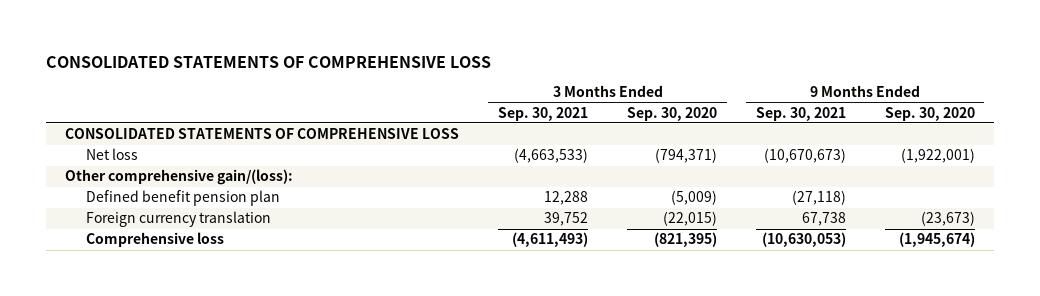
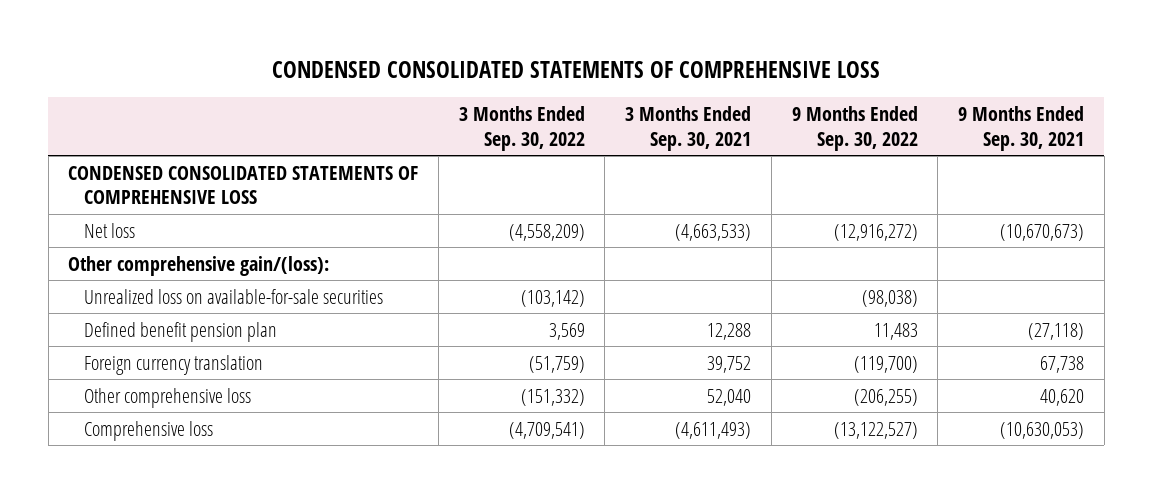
- CONSOLIDATED STATEMENTS OF COMPREHENSIVE LOSS
+ CONDENSED CONSOLIDATED STATEMENTS OF COMPREHENSIVE LOSS
- | 3 Months Ended Sep. 30, 2021 | 3 Months Ended Sep. 30, 2020 | 9 Months Ended Sep. 30, 2021 | 9 Months Ended Sep. 30, 2020
+ | 3 Months Ended Sep. 30, 2022 | 3 Months Ended Sep. 30, 2021 | 9 Months Ended Sep. 30, 2022 | 9 Months Ended Sep. 30, 2021
- CONSOLIDATED STATEMENTS OF COMPREHENSIVE LOSS
+ CONDENSED CONSOLIDATED STATEMENTS OF COMPREHENSIVE LOSS
+ Unrealized loss on available-for-sale securities | (103,142) | | (98,038) |
+ Other comprehensive loss | (151,332) | 52,040 | (206,255) | 40,620

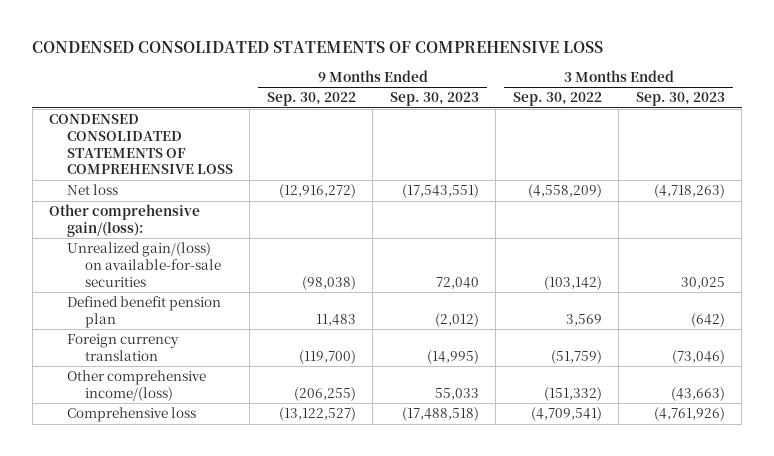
- | 3 Months Ended Sep. 30, 2022 | 3 Months Ended Sep. 30, 2021 | 9 Months Ended Sep. 30, 2022 | 9 Months Ended Sep. 30, 2021
+ | 9 Months Ended Sep. 30, 2022 | 9 Months Ended Sep. 30, 2023 | 3 Months Ended Sep. 30, 2022 | 3 Months Ended Sep. 30, 2023
- Unrealized loss on available-for-sale securities | (103,142) | | (98,038) |
+ Unrealized gain/(loss) on available-for-sale securities | (98,038) | 72,040 | (103,142) | 30,025
- Other comprehensive loss | (151,332) | 52,040 | (206,255) | 40,620
+ Other comprehensive income/(loss) | (206,255) | 55,033 | (151,332) | (43,663)

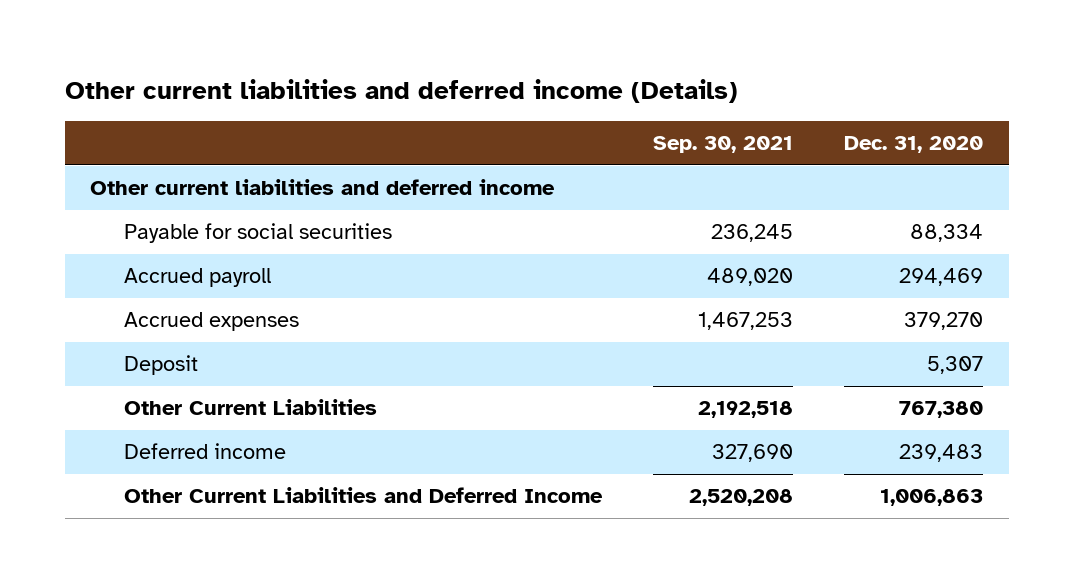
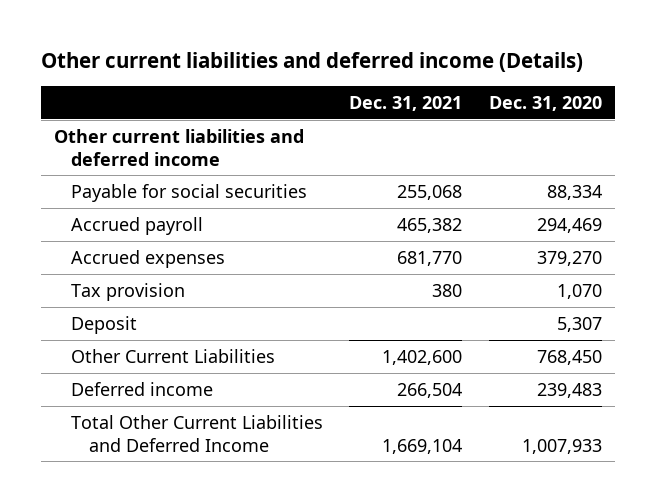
- | Sep. 30, 2021 | Dec. 31, 2020
+ | Dec. 31, 2021 | Dec. 31, 2020
+ Tax provision | 380 | 1,070
- Other Current Liabilities | 2,192,518 | 767,380
+ Other Current Liabilities | 1,402,600 | 768,450
- Other Current Liabilities and Deferred Income | 2,520,208 | 1,006,863
+ Total Other Current Liabilities and Deferred Income | 1,669,104 | 1,007,933

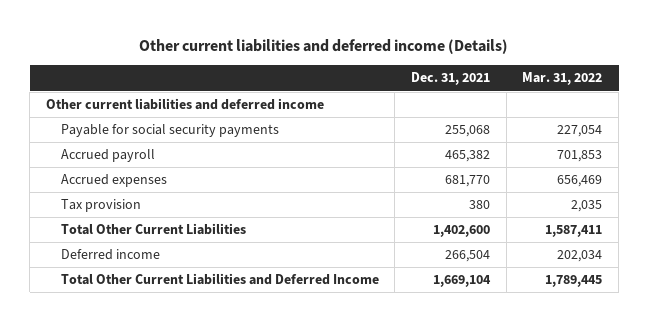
- | Dec. 31, 2021 | Dec. 31, 2020
+ | Dec. 31, 2021 | Mar. 31, 2022
- Payable for social securities | 255,068 | 88,334
+ Payable for social security payments | 255,068 | 227,054
- Deposit | | 5,307
- Other Current Liabilities | 1,402,600 | 768,450
+ Total Other Current Liabilities | 1,402,600 | 1,587,411

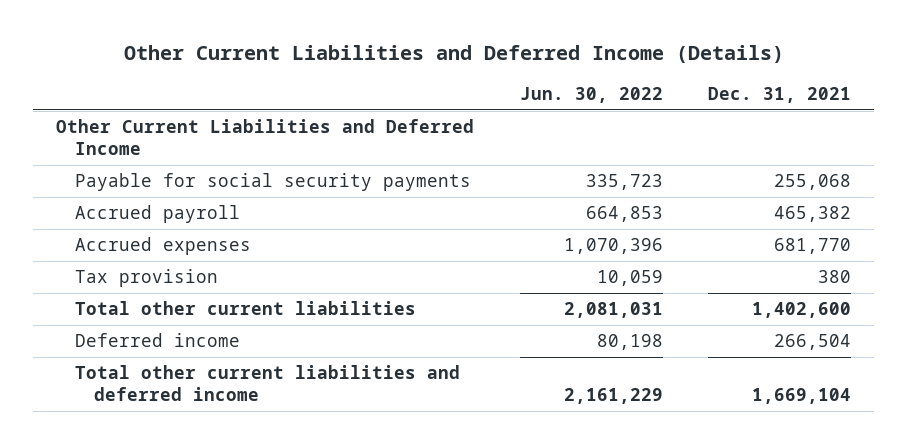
- Other current liabilities and deferred income (Details)
+ Other Current Liabilities and Deferred Income (Details)
- | Dec. 31, 2021 | Mar. 31, 2022
+ | Jun. 30, 2022 | Dec. 31, 2021
- Other current liabilities and deferred income
+ Other Current Liabilities and Deferred Income
- Total Other Current Liabilities | 1,402,600 | 1,587,411
+ Total other current liabilities | 2,081,031 | 1,402,600
- Total Other Current Liabilities and Deferred Income | 1,669,104 | 1,789,445
+ Total other current liabilities and deferred income | 2,161,229 | 1,669,104

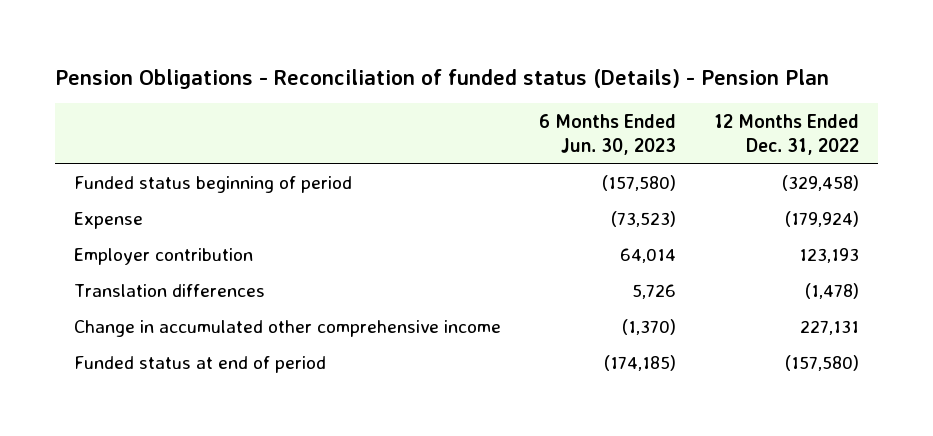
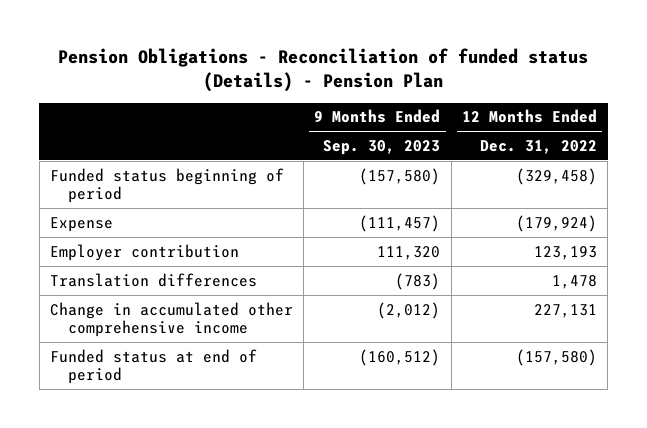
- | 6 Months Ended Jun. 30, 2023 | 12 Months Ended Dec. 31, 2022
+ | 9 Months Ended Sep. 30, 2023 | 12 Months Ended Dec. 31, 2022
- Translation differences | 5,726 | (1,478)
+ Translation differences | (783) | 1,478

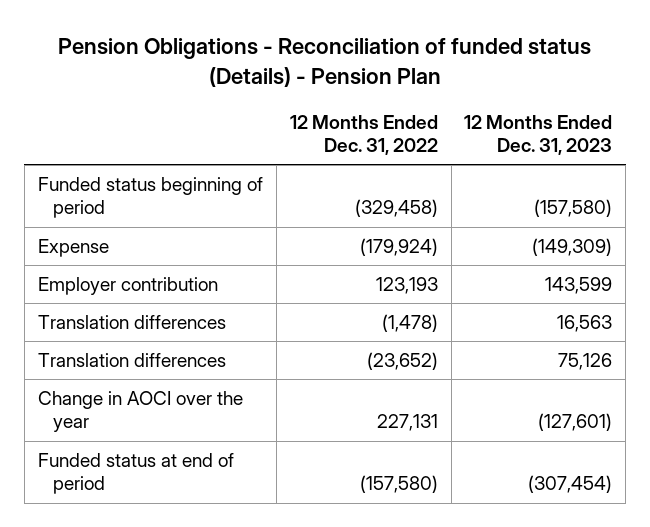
- | 9 Months Ended Sep. 30, 2023 | 12 Months Ended Dec. 31, 2022
+ | 12 Months Ended Dec. 31, 2022 | 12 Months Ended Dec. 31, 2023
- Translation differences | (783) | 1,478
- Change in accumulated other comprehensive income | (2,012) | 227,131
+ Translation differences | (1,478) | 16,563
+ Translation differences | (23,652) | 75,126
+ Change in AOCI over the year | 227,131 | (127,601)

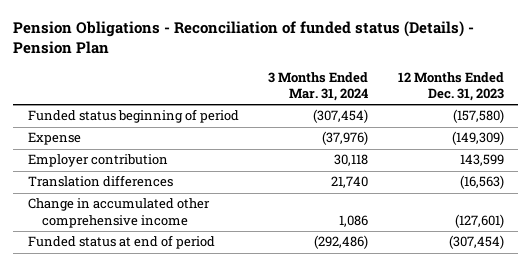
- | 12 Months Ended Dec. 31, 2022 | 12 Months Ended Dec. 31, 2023
+ | 3 Months Ended Mar. 31, 2024 | 12 Months Ended Dec. 31, 2023
- Translation differences | (1,478) | 16,563
- Translation differences | (23,652) | 75,126
- Change in AOCI over the year | 227,131 | (127,601)
+ Translation differences | 21,740 | (16,563)
+ Change in accumulated other comprehensive income | 1,086 | (127,601)

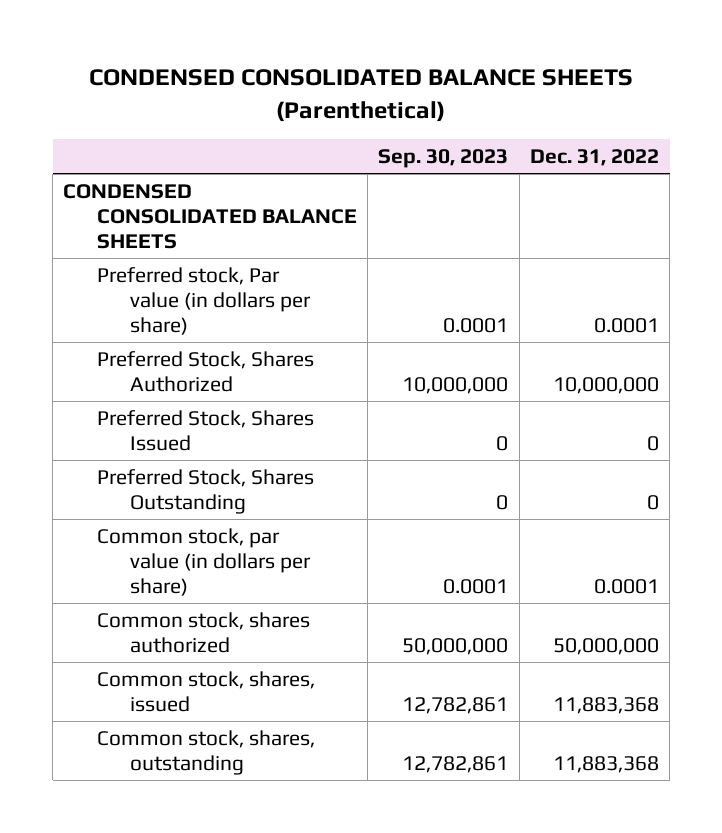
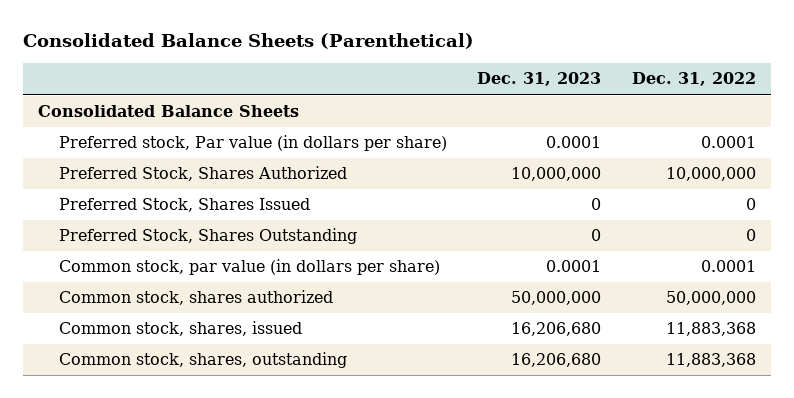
- CONDENSED CONSOLIDATED BALANCE SHEETS (Parenthetical)
+ Consolidated Balance Sheets (Parenthetical)
- | Sep. 30, 2023 | Dec. 31, 2022
+ | Dec. 31, 2023 | Dec. 31, 2022
- CONDENSED CONSOLIDATED BALANCE SHEETS
+ Consolidated Balance Sheets

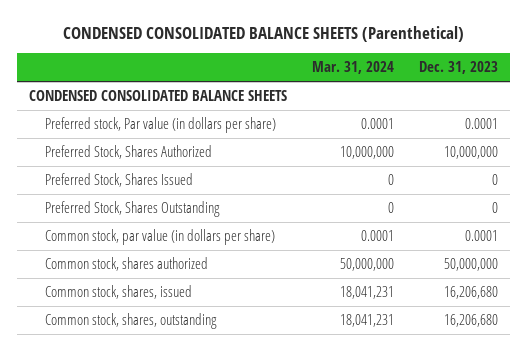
- Consolidated Balance Sheets (Parenthetical)
+ CONDENSED CONSOLIDATED BALANCE SHEETS (Parenthetical)
- | Dec. 31, 2023 | Dec. 31, 2022
+ | Mar. 31, 2024 | Dec. 31, 2023
- Consolidated Balance Sheets
+ CONDENSED CONSOLIDATED BALANCE SHEETS

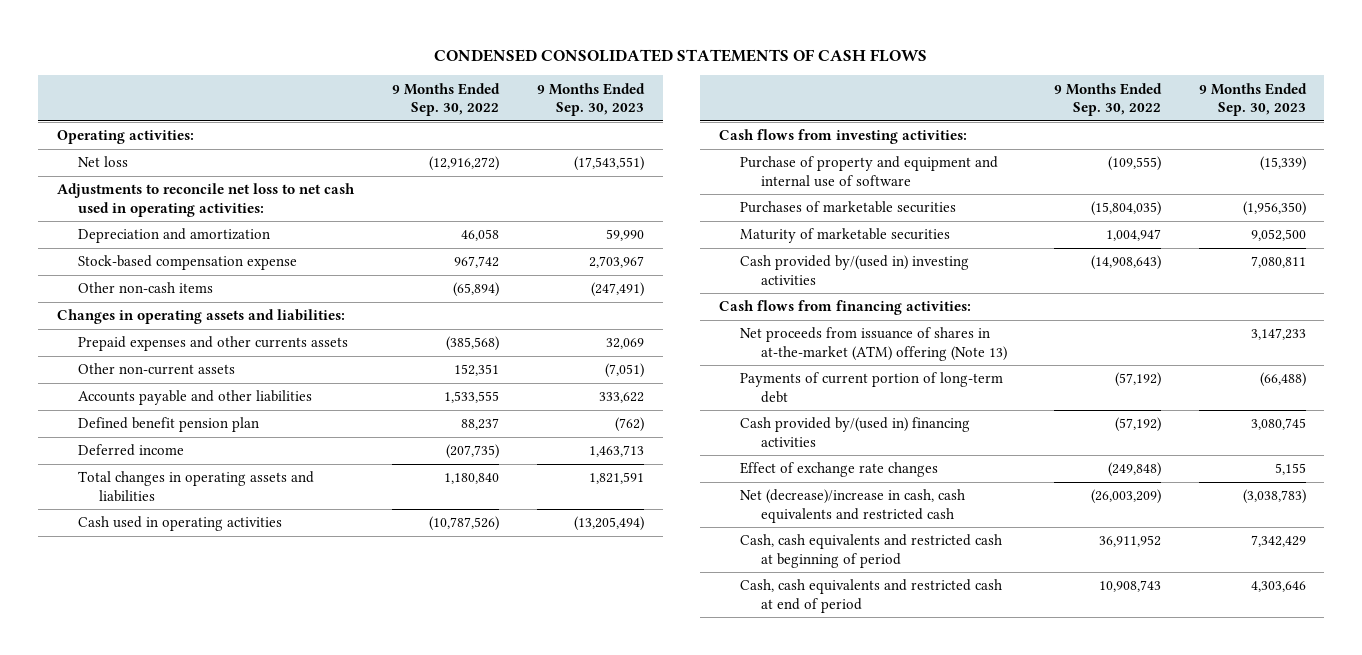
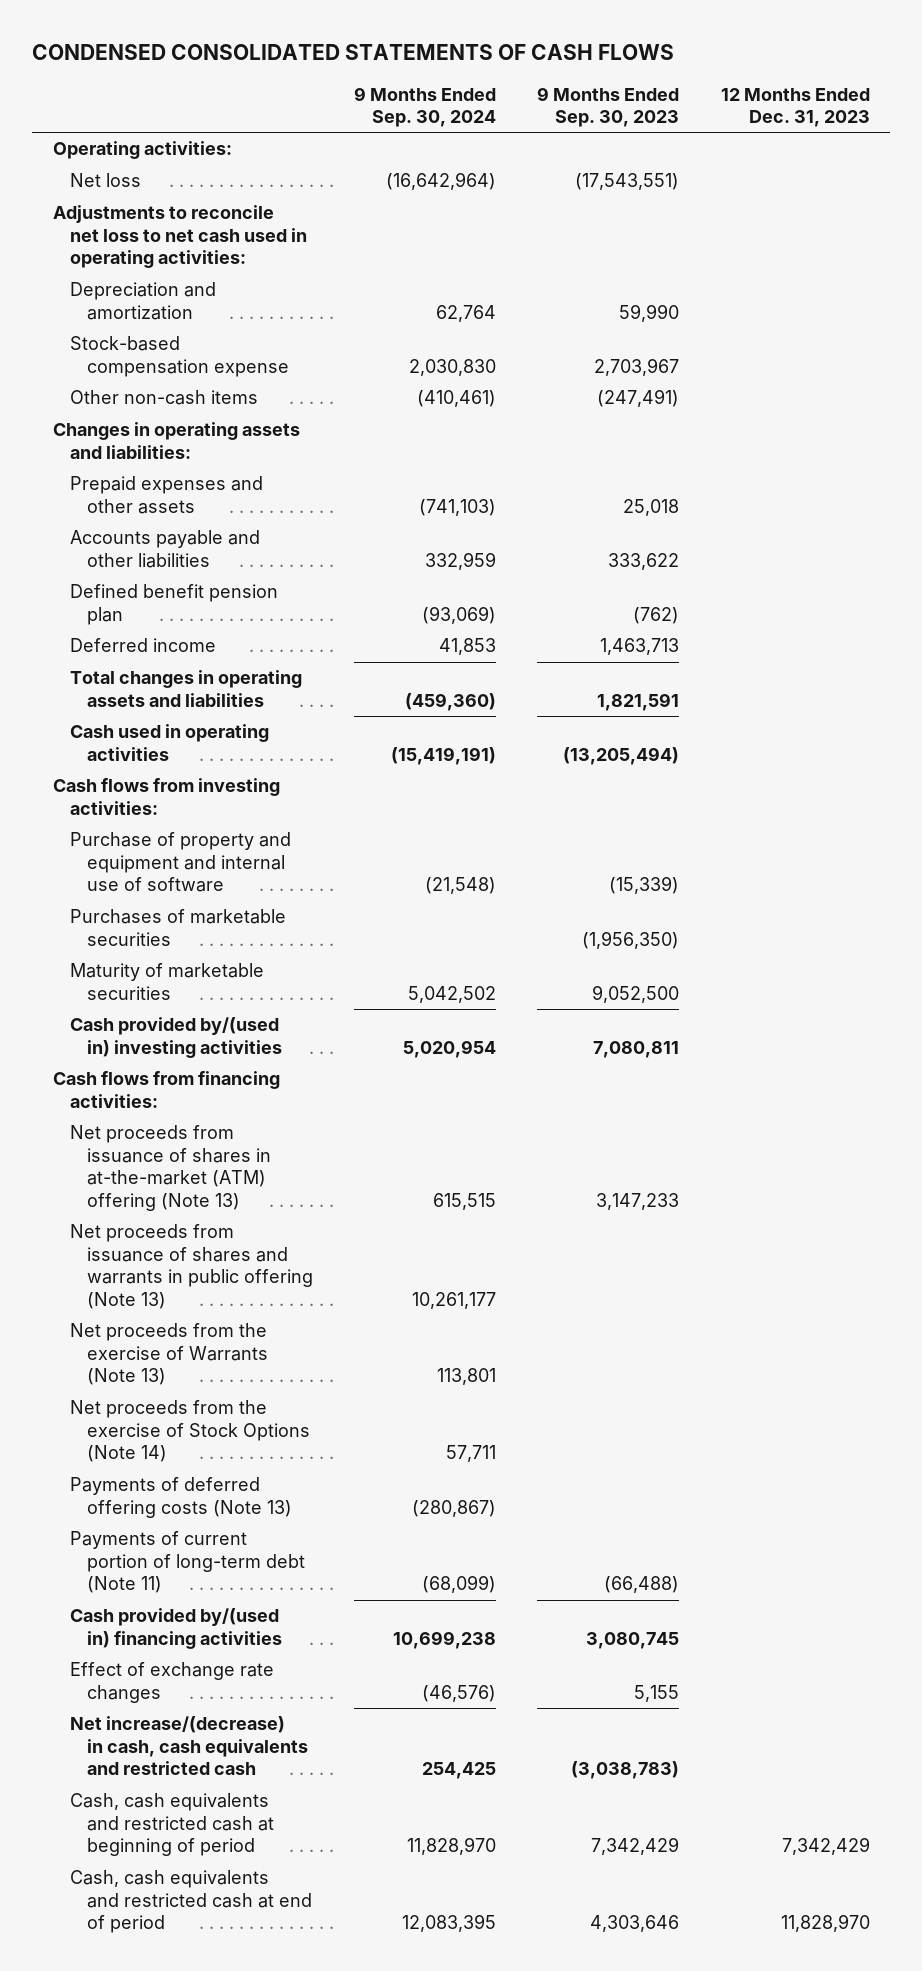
- | 9 Months Ended Sep. 30, 2022 | 9 Months Ended Sep. 30, 2023
+ | 9 Months Ended Sep. 30, 2024 | 9 Months Ended Sep. 30, 2023 | 12 Months Ended Dec. 31, 2023
- Prepaid expenses and other currents assets | (385,568) | 32,069
- Other non-current assets | 152,351 | (7,051)
+ Prepaid expenses and other assets | (741,103) | 25,018 |
- Payments of current portion of long-term debt | (57,192) | (66,488)
+ Net proceeds from issuance of shares and warrants in public offering (Note 13) | 10,261,177 | |
+ Net proceeds from the exercise of Warrants (Note 13) | 113,801 | |
+ Net proceeds from the exercise of Stock Options (Note 14) | 57,711 | |
+ Payments of deferred offering costs (Note 13) | (280,867) | |
+ Payments of current portion of long-term debt (Note 11) | (68,099) | (66,488) |
- Net (decrease)/increase in cash, cash equivalents and restricted cash | (26,003,209) | (3,038,783)
+ Net increase/(decrease) in cash, cash equivalents and restricted cash | 254,425 | (3,038,783) |

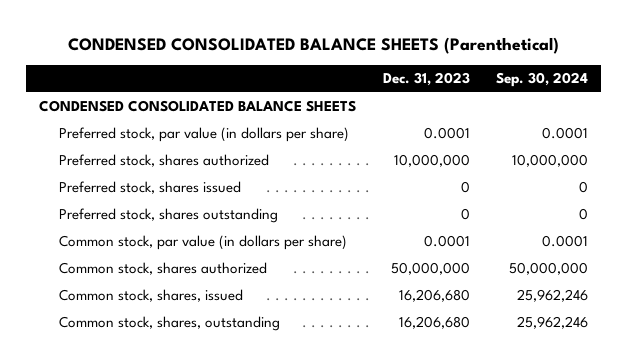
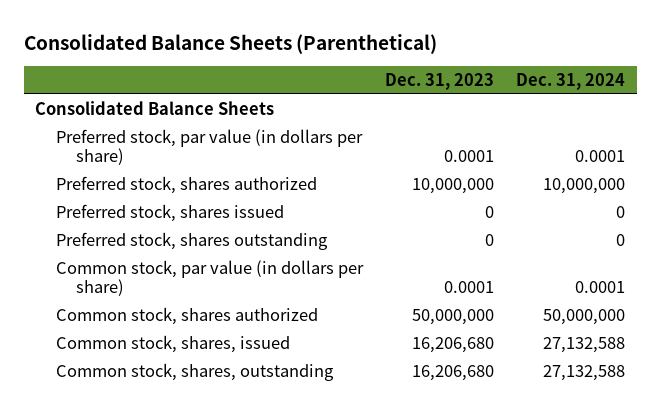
- CONDENSED CONSOLIDATED BALANCE SHEETS (Parenthetical)
+ Consolidated Balance Sheets (Parenthetical)
- | Dec. 31, 2023 | Sep. 30, 2024
+ | Dec. 31, 2023 | Dec. 31, 2024
- CONDENSED CONSOLIDATED BALANCE SHEETS
+ Consolidated Balance Sheets

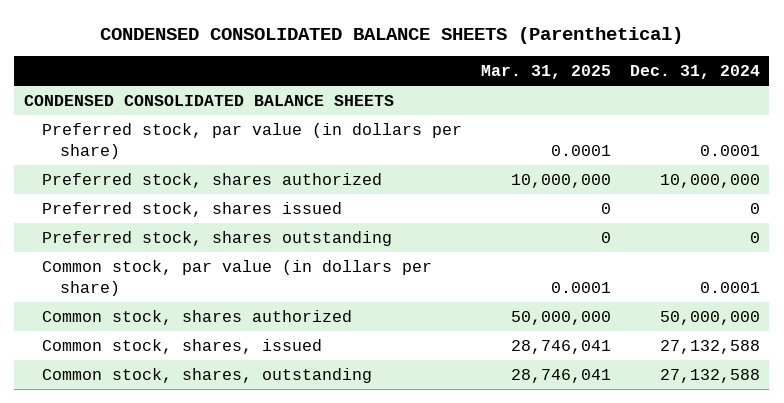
- Consolidated Balance Sheets (Parenthetical)
+ CONDENSED CONSOLIDATED BALANCE SHEETS (Parenthetical)
- | Dec. 31, 2023 | Dec. 31, 2024
+ | Mar. 31, 2025 | Dec. 31, 2024
- Consolidated Balance Sheets
+ CONDENSED CONSOLIDATED BALANCE SHEETS

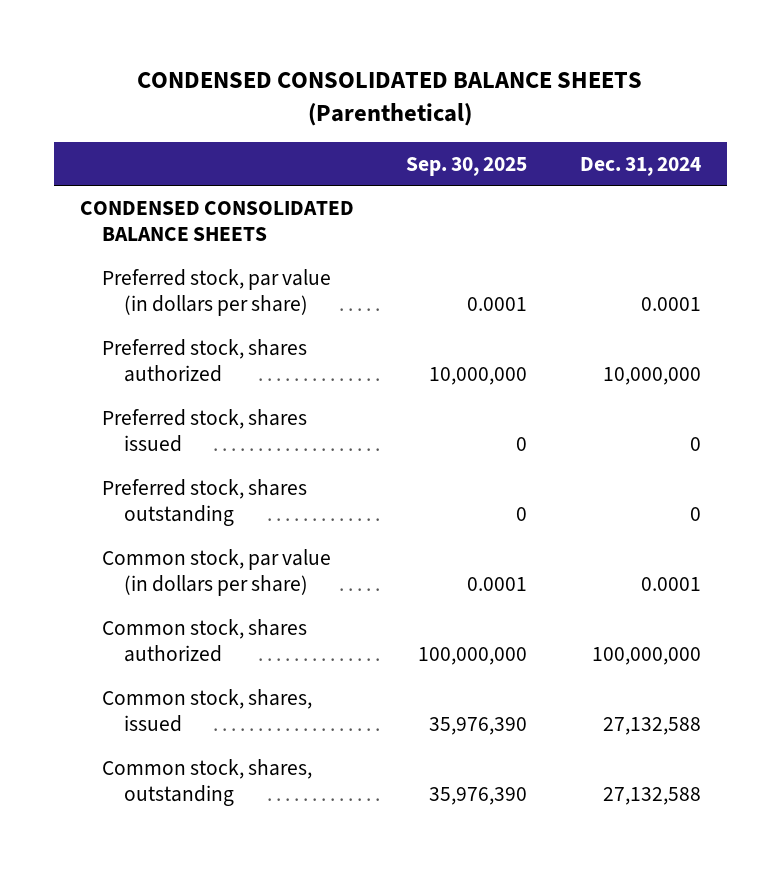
- | Mar. 31, 2025 | Dec. 31, 2024
+ | Sep. 30, 2025 | Dec. 31, 2024
- Common stock, shares authorized | 50,000,000 | 50,000,000
+ Common stock, shares authorized | 100,000,000 | 100,000,000

